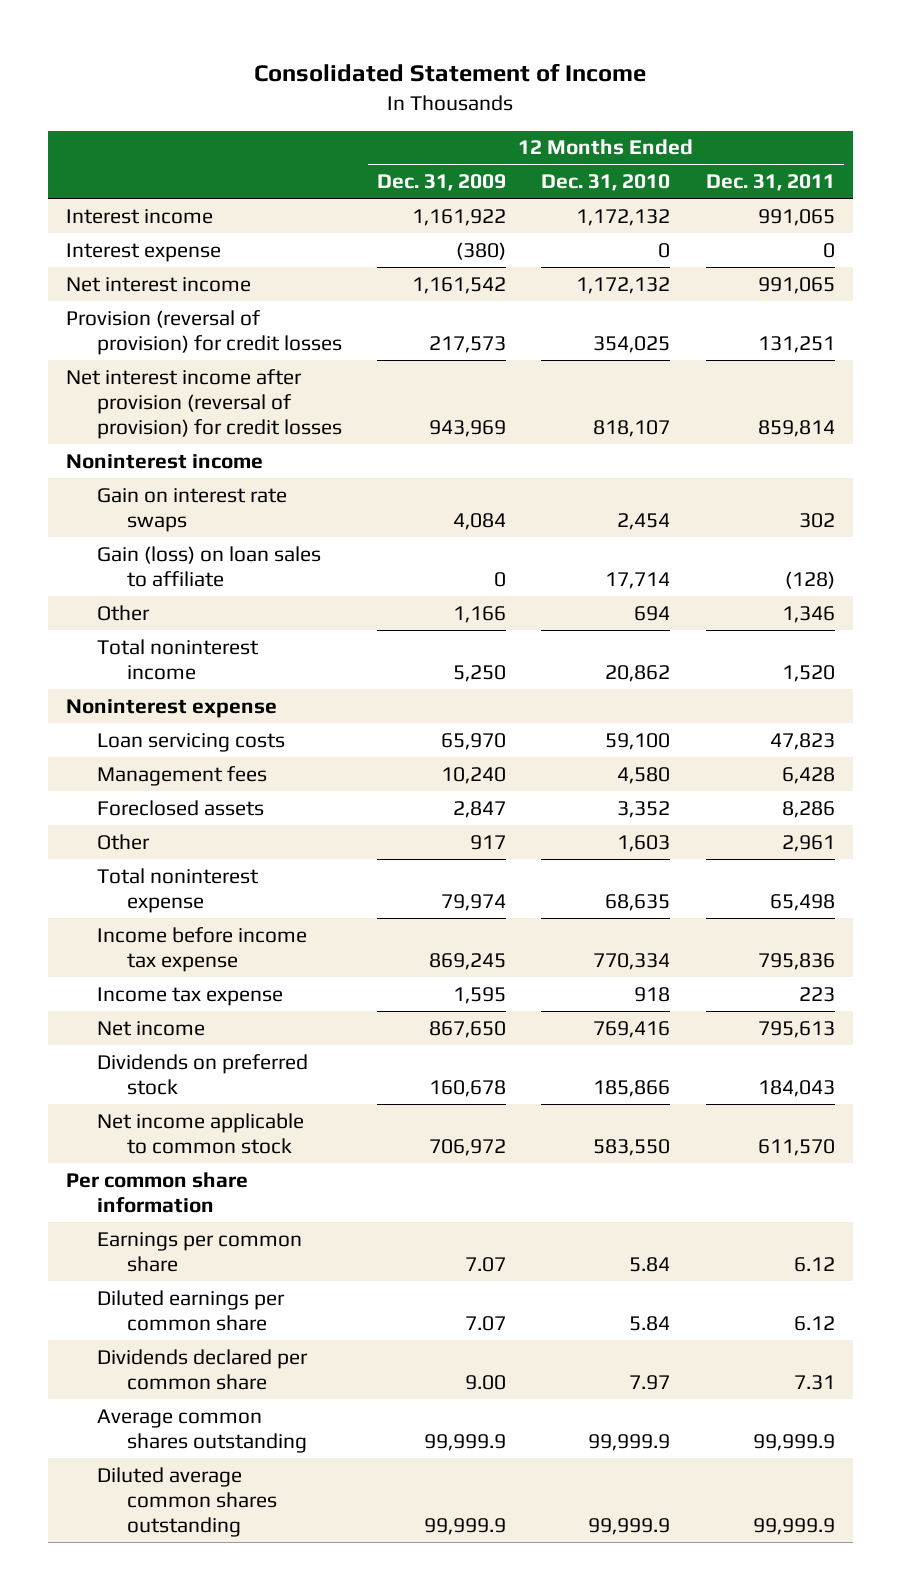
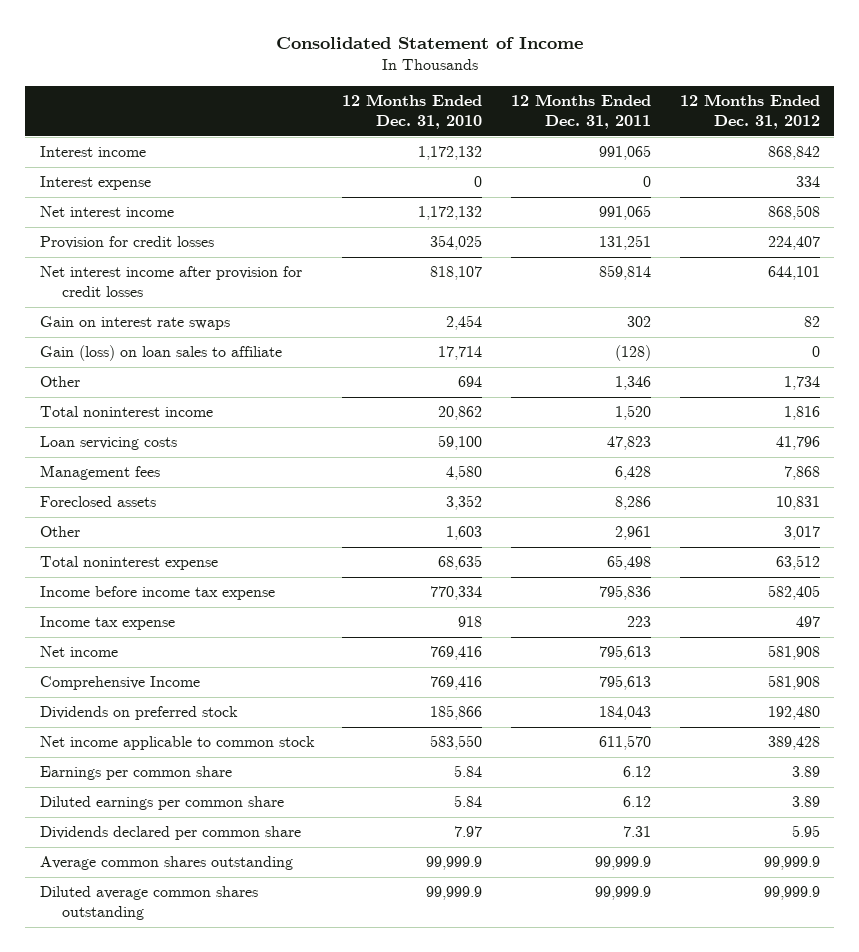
- | 12 Months Ended Dec. 31, 2009 | 12 Months Ended Dec. 31, 2010 | 12 Months Ended Dec. 31, 2011
+ | 12 Months Ended Dec. 31, 2010 | 12 Months Ended Dec. 31, 2011 | 12 Months Ended Dec. 31, 2012
- Provision (reversal of provision) for credit losses | 217,573 | 354,025 | 131,251
- Net interest income after provision (reversal of provision) for credit losses | 943,969 | 818,107 | 859,814
- Noninterest income
+ Provision for credit losses | 354,025 | 131,251 | 224,407
+ Net interest income after provision for credit losses | 818,107 | 859,814 | 644,101
- Noninterest expense
+ Comprehensive Income | 769,416 | 795,613 | 581,908
- Per common share information

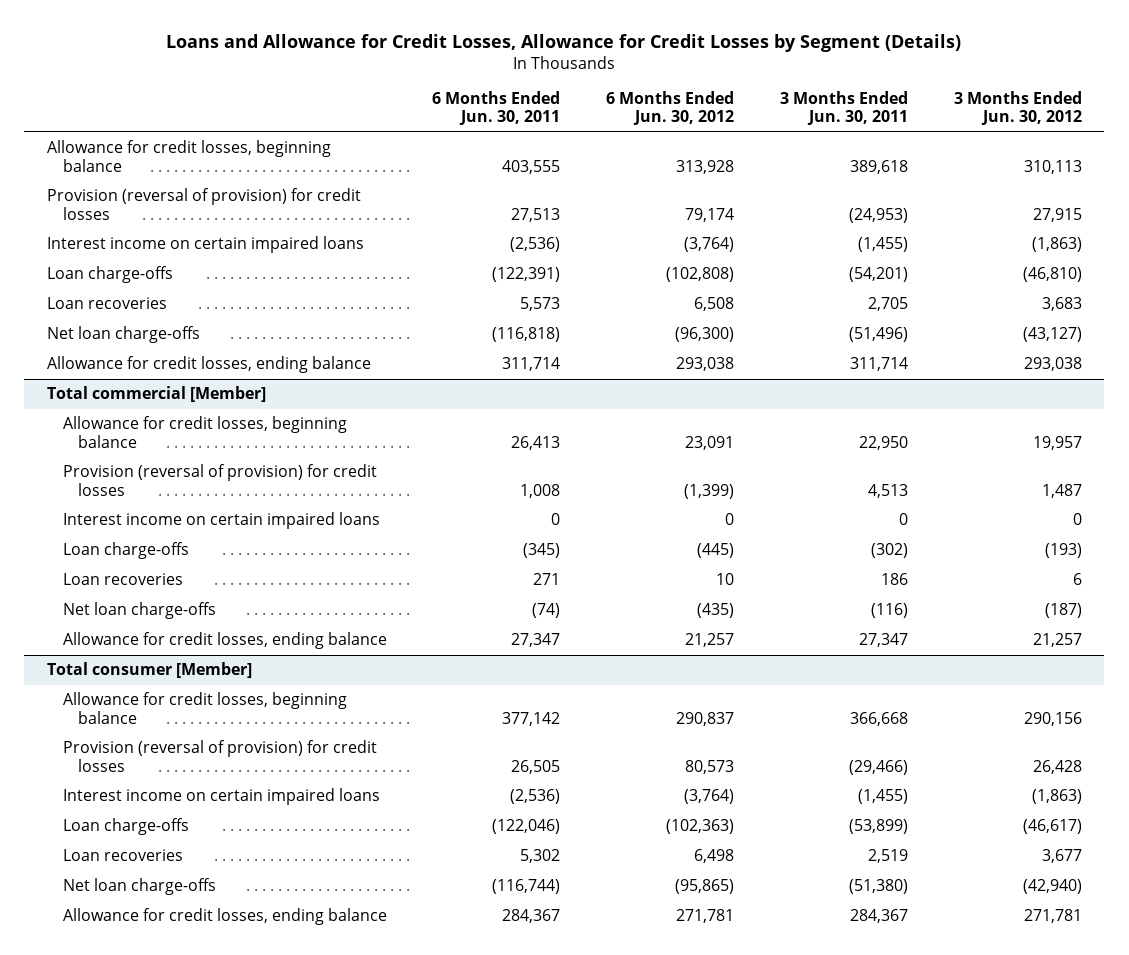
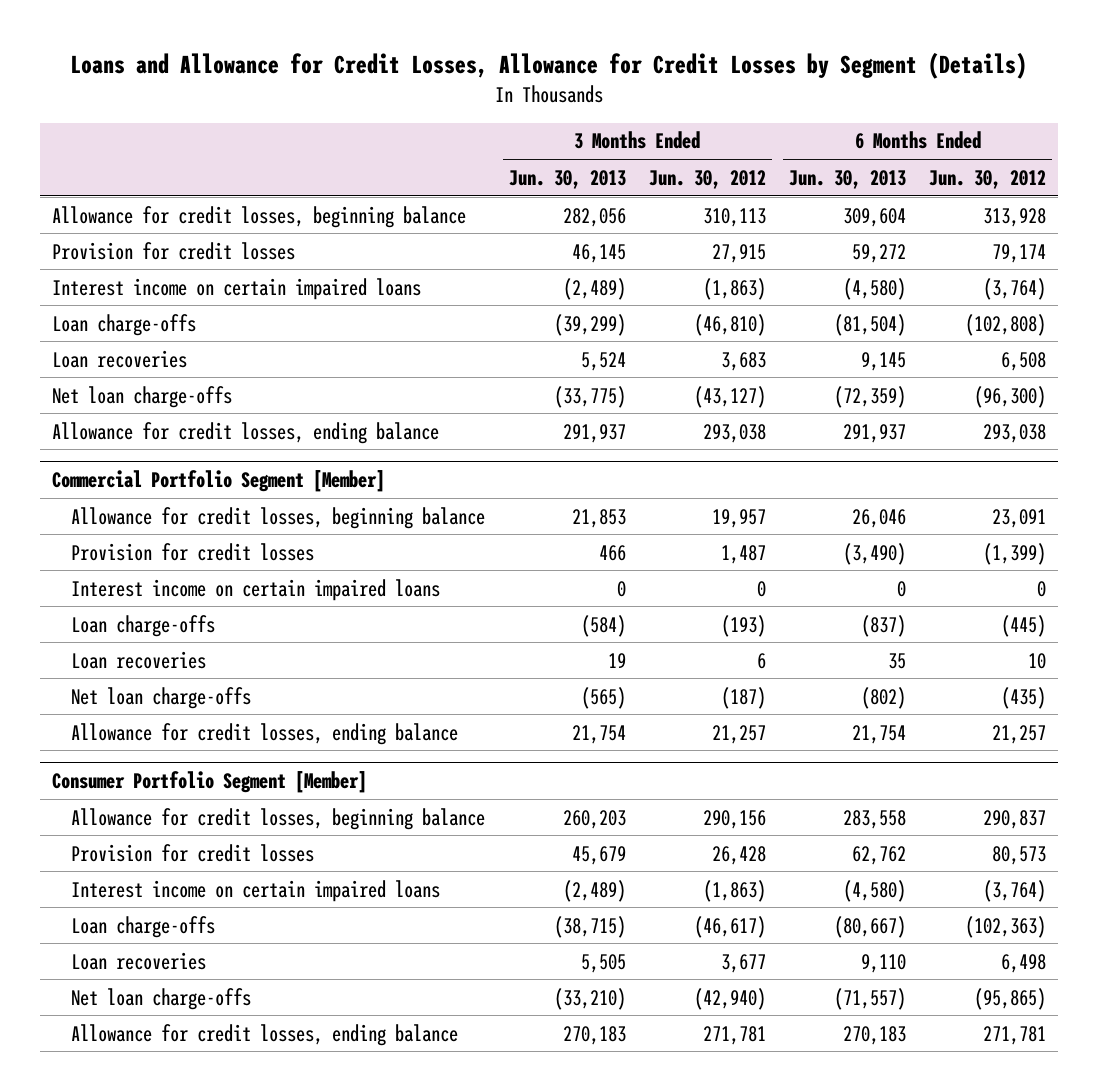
- | 6 Months Ended Jun. 30, 2011 | 6 Months Ended Jun. 30, 2012 | 3 Months Ended Jun. 30, 2011 | 3 Months Ended Jun. 30, 2012
+ | 3 Months Ended Jun. 30, 2013 | 3 Months Ended Jun. 30, 2012 | 6 Months Ended Jun. 30, 2013 | 6 Months Ended Jun. 30, 2012
- Provision (reversal of provision) for credit losses | 27,513 | 79,174 | (24,953) | 27,915
+ Provision for credit losses | 46,145 | 27,915 | 59,272 | 79,174
- Total commercial [Member]
+ Commercial Portfolio Segment [Member]
- Provision (reversal of provision) for credit losses | 1,008 | (1,399) | 4,513 | 1,487
+ Provision for credit losses | 466 | 1,487 | (3,490) | (1,399)
- Total consumer [Member]
+ Consumer Portfolio Segment [Member]
- Provision (reversal of provision) for credit losses | 26,505 | 80,573 | (29,466) | 26,428
+ Provision for credit losses | 45,679 | 26,428 | 62,762 | 80,573

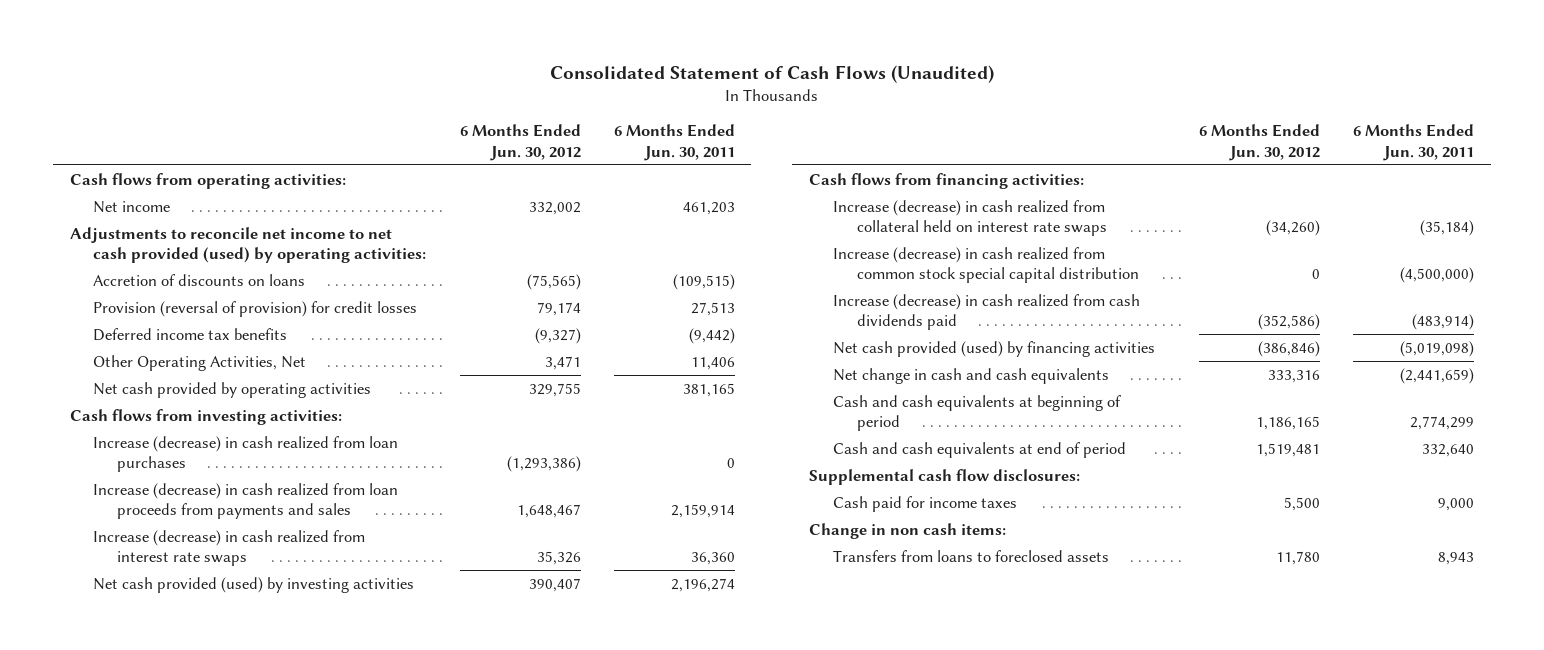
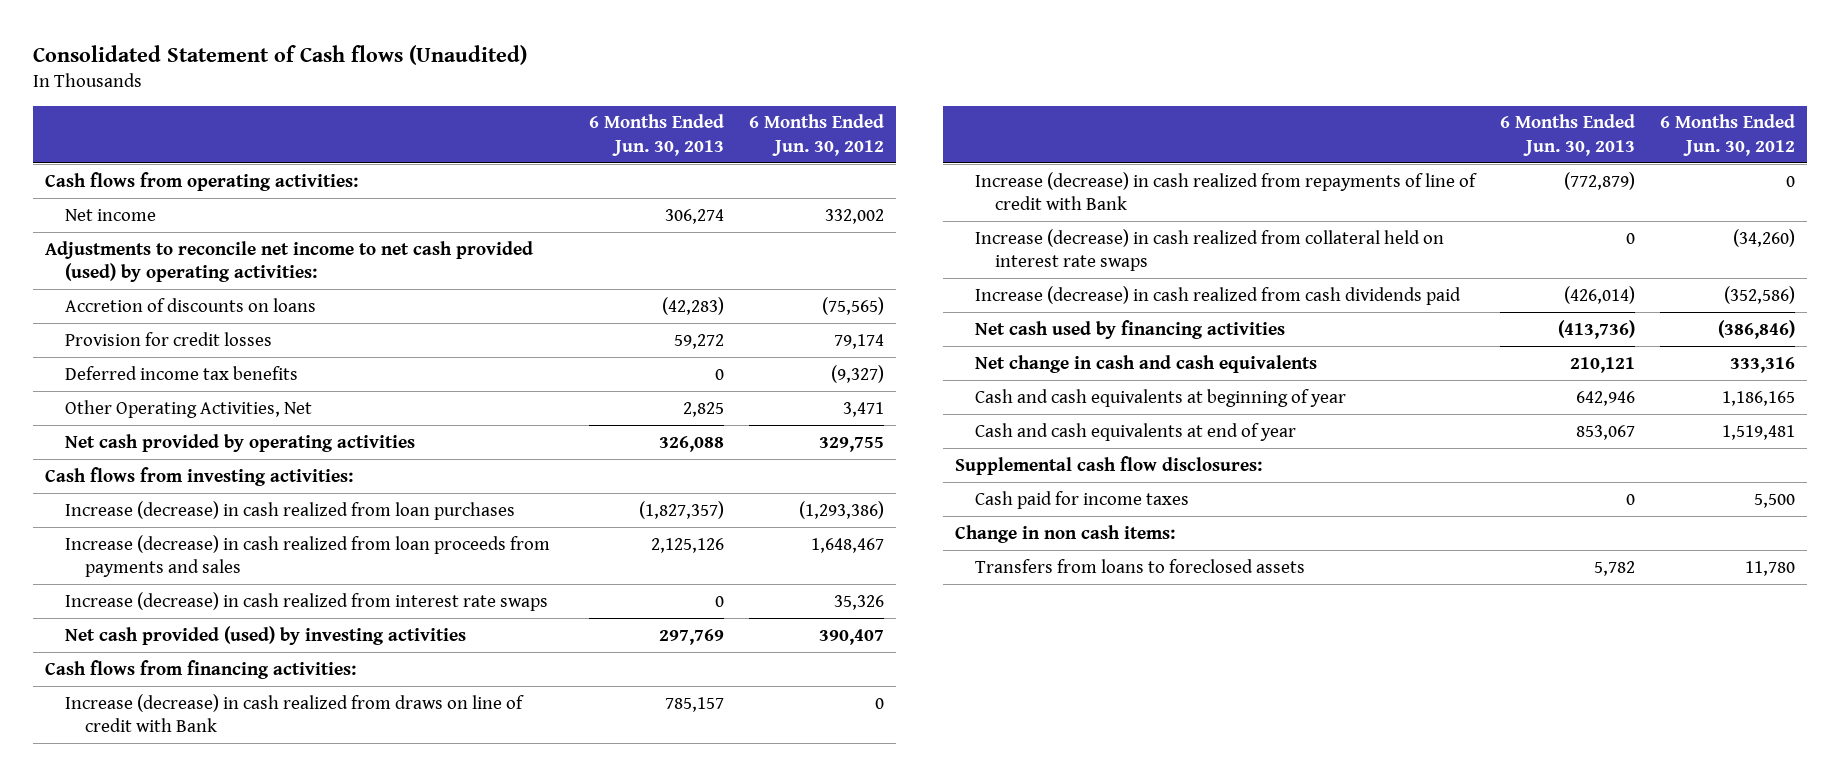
- Consolidated Statement of Cash Flows (Unaudited)
+ Consolidated Statement of Cash flows (Unaudited)
- | 6 Months Ended Jun. 30, 2012 | 6 Months Ended Jun. 30, 2011
+ | 6 Months Ended Jun. 30, 2013 | 6 Months Ended Jun. 30, 2012
- Provision (reversal of provision) for credit losses | 79,174 | 27,513
+ Provision for credit losses | 59,272 | 79,174
+ Increase (decrease) in cash realized from draws on line of credit with Bank | 785,157 | 0
+ Increase (decrease) in cash realized from repayments of line of credit with Bank | (772,879) | 0
- Increase (decrease) in cash realized from common stock special capital distribution | 0 | (4,500,000)
- Net cash provided (used) by financing activities | (386,846) | (5,019,098)
+ Net cash used by financing activities | (413,736) | (386,846)
- Cash and cash equivalents at beginning of period | 1,186,165 | 2,774,299
- Cash and cash equivalents at end of period | 1,519,481 | 332,640
+ Cash and cash equivalents at beginning of year | 642,946 | 1,186,165
+ Cash and cash equivalents at end of year | 853,067 | 1,519,481

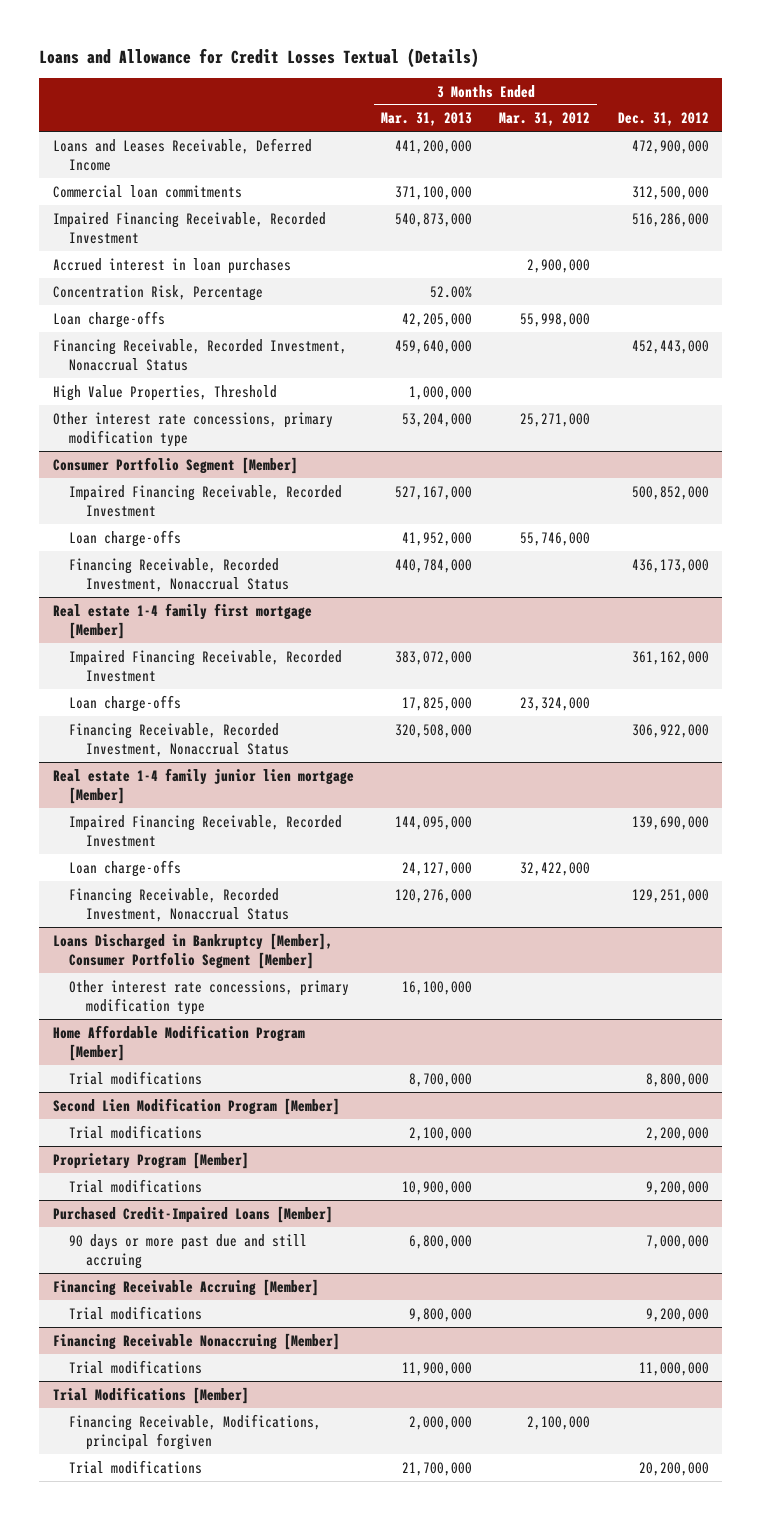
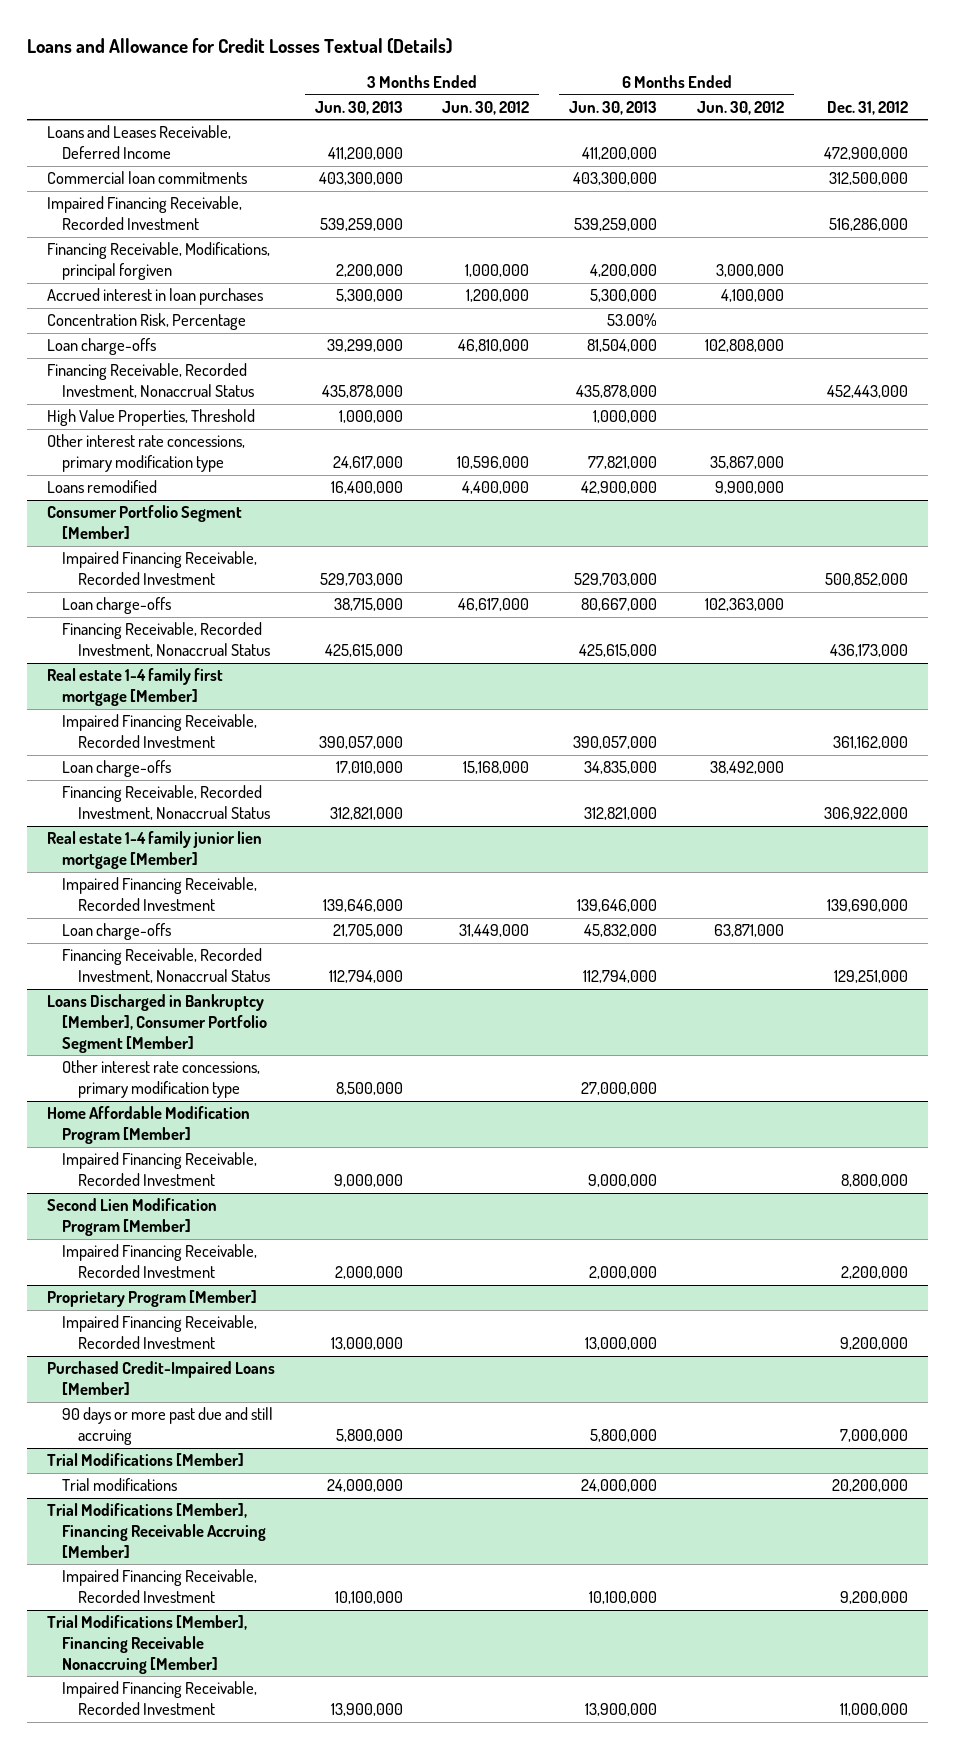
- | 3 Months Ended Mar. 31, 2013 | 3 Months Ended Mar. 31, 2012 | Dec. 31, 2012
+ | 3 Months Ended Jun. 30, 2013 | 3 Months Ended Jun. 30, 2012 | 6 Months Ended Jun. 30, 2013 | 6 Months Ended Jun. 30, 2012 | Dec. 31, 2012
+ Financing Receivable, Modifications, principal forgiven | 2,200,000 | 1,000,000 | 4,200,000 | 3,000,000 |
+ Loans remodified | 16,400,000 | 4,400,000 | 42,900,000 | 9,900,000 |
@ Home Affordable Modification Program [Member]
- Trial modifications | 8,700,000 | | 8,800,000
+ Impaired Financing Receivable, Recorded Investment | 9,000,000 | | 9,000,000 | | 8,800,000
@ Second Lien Modification Program [Member]
- Trial modifications | 2,100,000 | | 2,200,000
+ Impaired Financing Receivable, Recorded Investment | 2,000,000 | | 2,000,000 | | 2,200,000
@ Proprietary Program [Member]
- Trial modifications | 10,900,000 | | 9,200,000
+ Impaired Financing Receivable, Recorded Investment | 13,000,000 | | 13,000,000 | | 9,200,000
- Financing Receivable Accruing [Member]
- Trial modifications | 9,800,000 | | 9,200,000
- Financing Receivable Nonaccruing [Member]
- Trial modifications | 11,900,000 | | 11,000,000
@ Trial Modifications [Member]
- Financing Receivable, Modifications, principal forgiven | 2,000,000 | 2,100,000 |
+ Trial Modifications [Member], Financing Receivable Accruing [Member]
+ Impaired Financing Receivable, Recorded Investment | 10,100,000 | | 10,100,000 | | 9,200,000
+ Trial Modifications [Member], Financing Receivable Nonaccruing [Member]
+ Impaired Financing Receivable, Recorded Investment | 13,900,000 | | 13,900,000 | | 11,000,000

